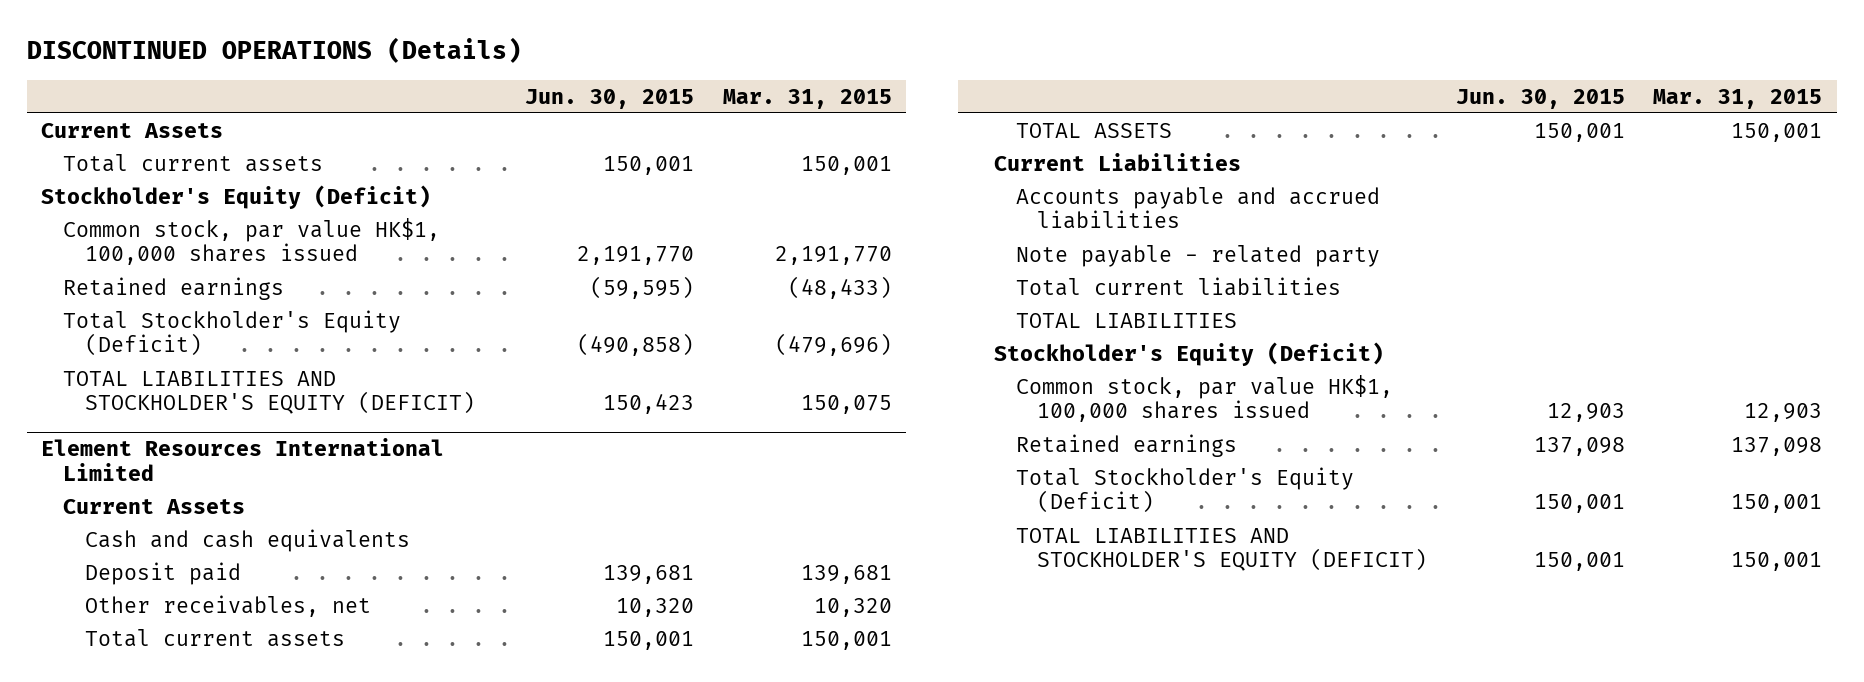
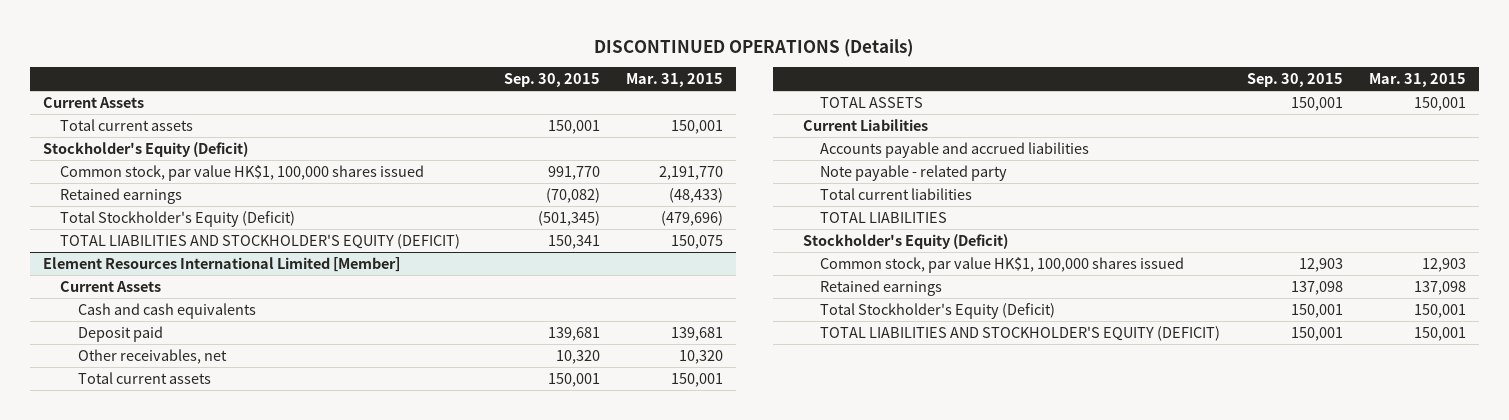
- | Jun. 30, 2015 | Mar. 31, 2015
+ | Sep. 30, 2015 | Mar. 31, 2015
- Element Resources International Limited
+ Element Resources International Limited [Member]

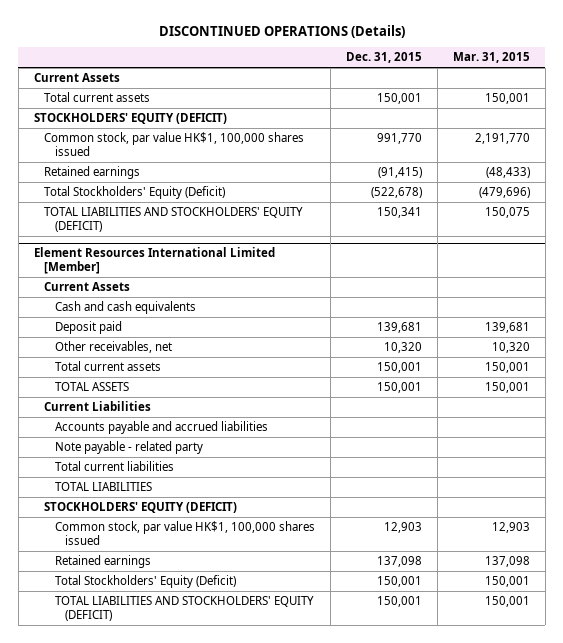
- | Sep. 30, 2015 | Mar. 31, 2015
+ | Dec. 31, 2015 | Mar. 31, 2015
- Stockholder's Equity (Deficit)
+ STOCKHOLDERS' EQUITY (DEFICIT)
- Total Stockholder's Equity (Deficit) | (501,345) | (479,696)
- TOTAL LIABILITIES AND STOCKHOLDER'S EQUITY (DEFICIT) | 150,341 | 150,075
+ Total Stockholders' Equity (Deficit) | (522,678) | (479,696)
+ TOTAL LIABILITIES AND STOCKHOLDERS' EQUITY (DEFICIT) | 150,341 | 150,075
@ Element Resources International Limited [Member]
- Stockholder's Equity (Deficit)
+ STOCKHOLDERS' EQUITY (DEFICIT)
- Total Stockholder's Equity (Deficit) | 150,001 | 150,001
- TOTAL LIABILITIES AND STOCKHOLDER'S EQUITY (DEFICIT) | 150,001 | 150,001
+ Total Stockholders' Equity (Deficit) | 150,001 | 150,001
+ TOTAL LIABILITIES AND STOCKHOLDERS' EQUITY (DEFICIT) | 150,001 | 150,001

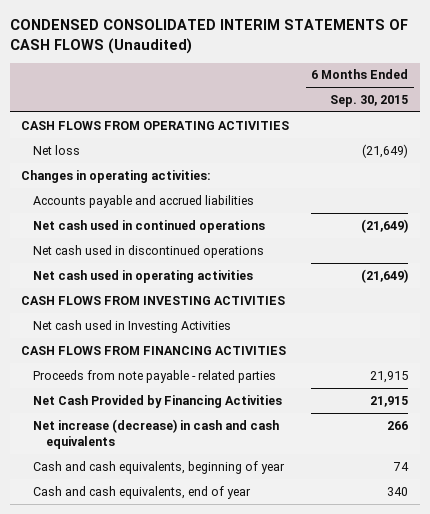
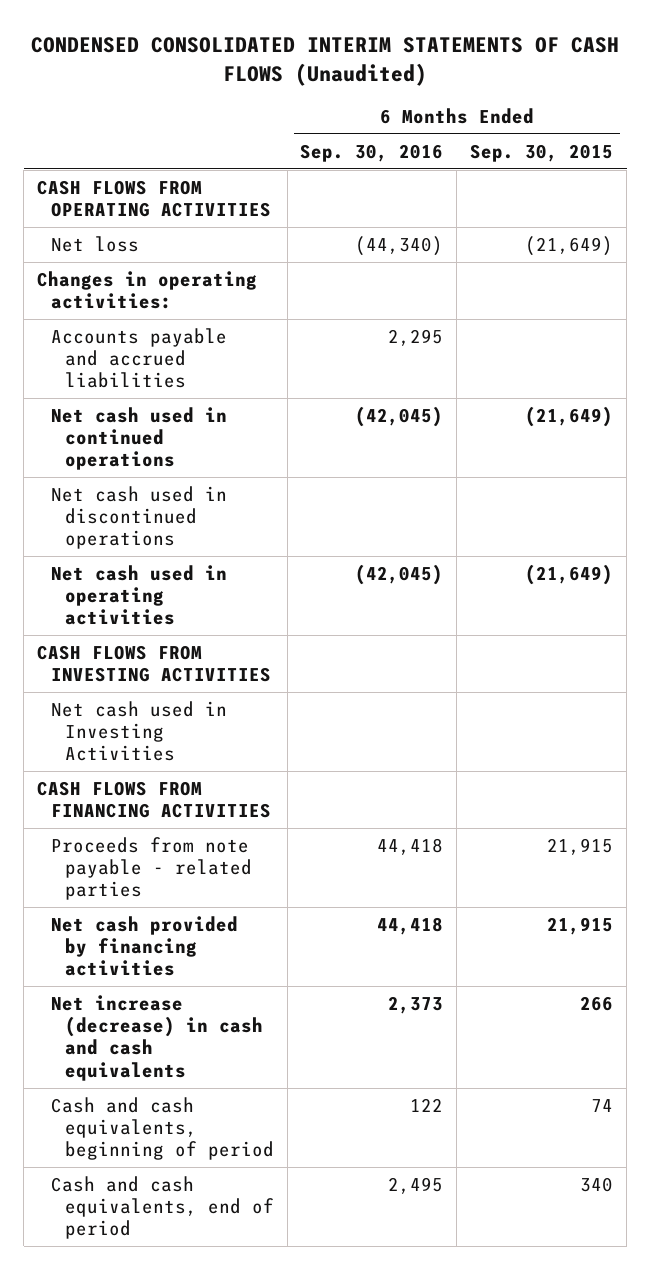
- | 6 Months Ended Sep. 30, 2015
+ | 6 Months Ended Sep. 30, 2016 | 6 Months Ended Sep. 30, 2015
- Net Cash Provided by Financing Activities | 21,915
+ Net cash provided by financing activities | 44,418 | 21,915
- Cash and cash equivalents, beginning of year | 74
- Cash and cash equivalents, end of year | 340
+ Cash and cash equivalents, beginning of period | 122 | 74
+ Cash and cash equivalents, end of period | 2,495 | 340

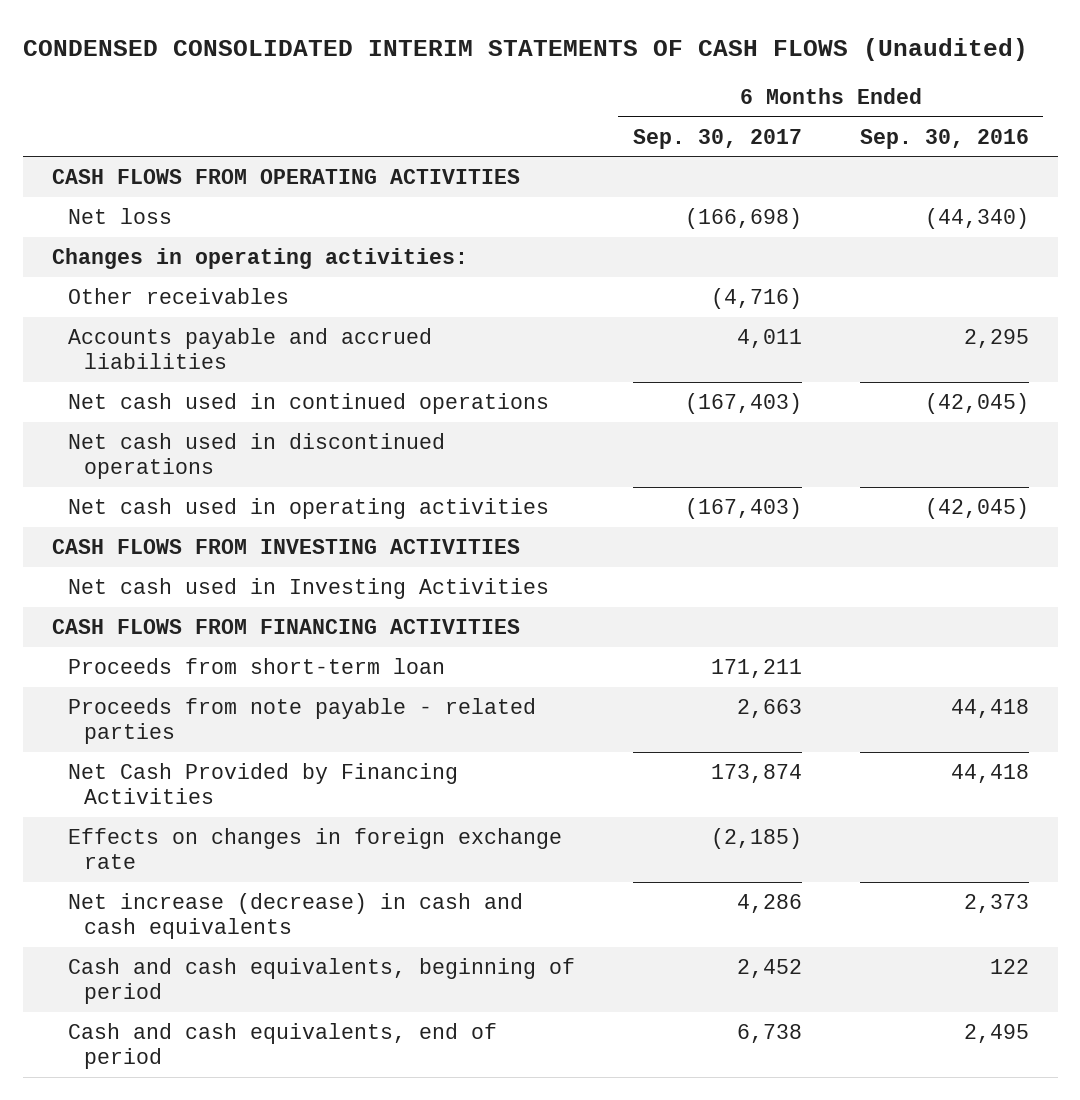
- | 6 Months Ended Sep. 30, 2016 | 6 Months Ended Sep. 30, 2015
+ | 6 Months Ended Sep. 30, 2017 | 6 Months Ended Sep. 30, 2016
+ Other receivables | (4,716) |
+ Proceeds from short-term loan | 171,211 |
- Net cash provided by financing activities | 44,418 | 21,915
+ Net Cash Provided by Financing Activities | 173,874 | 44,418
+ Effects on changes in foreign exchange rate | (2,185) |

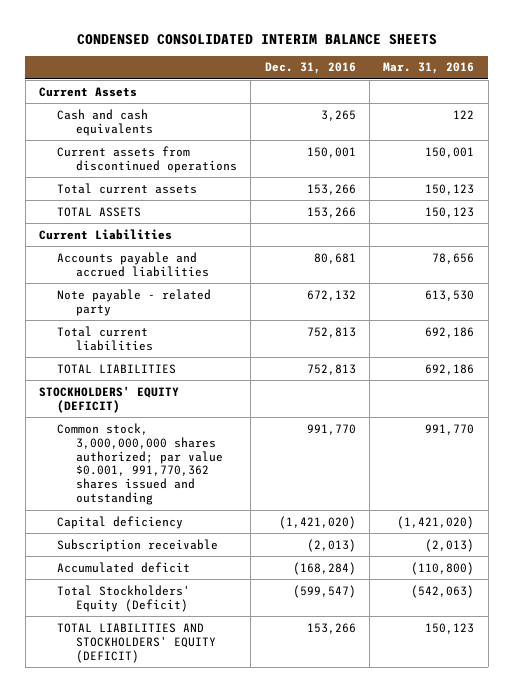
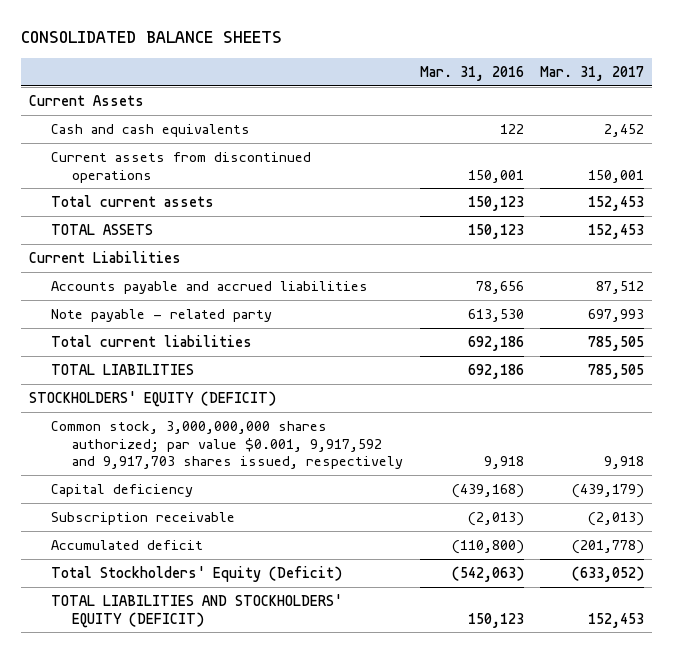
- CONDENSED CONSOLIDATED INTERIM BALANCE SHEETS
+ CONSOLIDATED BALANCE SHEETS
- | Dec. 31, 2016 | Mar. 31, 2016
+ | Mar. 31, 2016 | Mar. 31, 2017
- Common stock, 3,000,000,000 shares authorized; par value $0.001, 991,770,362 shares issued and outstanding | 991,770 | 991,770
- Capital deficiency | (1,421,020) | (1,421,020)
+ Common stock, 3,000,000,000 shares authorized; par value $0.001, 9,917,592 and 9,917,703 shares issued, respectively | 9,918 | 9,918
+ Capital deficiency | (439,168) | (439,179)

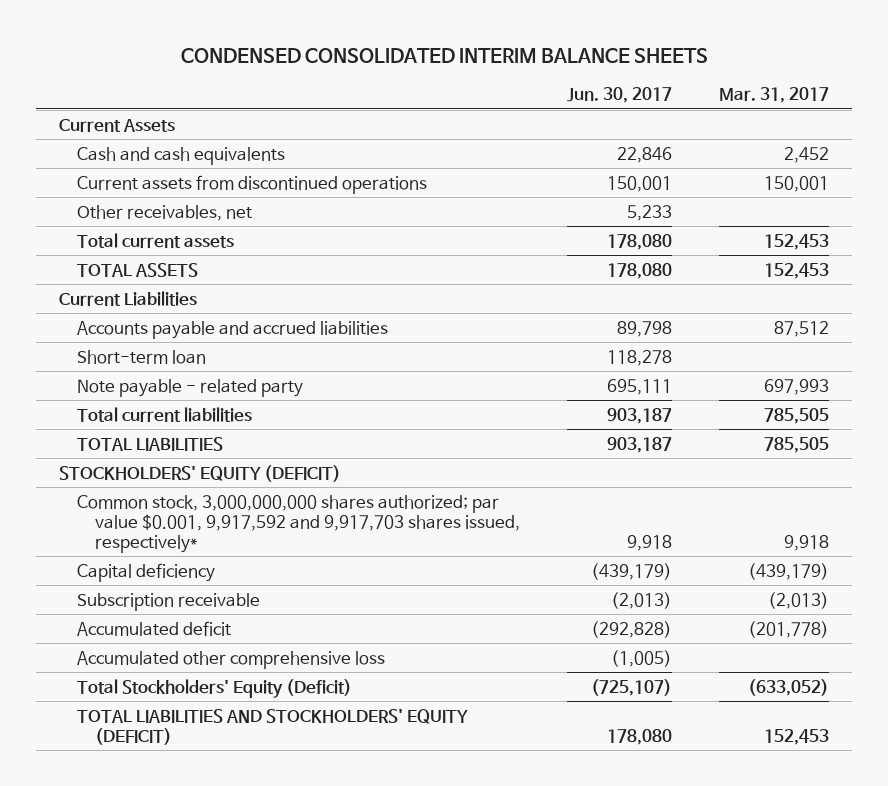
- CONSOLIDATED BALANCE SHEETS
+ CONDENSED CONSOLIDATED INTERIM BALANCE SHEETS
- | Mar. 31, 2016 | Mar. 31, 2017
+ | Jun. 30, 2017 | Mar. 31, 2017
+ Other receivables, net | 5,233 |
+ Short-term loan | 118,278 |
- Common stock, 3,000,000,000 shares authorized; par value $0.001, 9,917,592 and 9,917,703 shares issued, respectively | 9,918 | 9,918
+ Common stock, 3,000,000,000 shares authorized; par value $0.001, 9,917,592 and 9,917,703 shares issued, respectively* | 9,918 | 9,918
+ Accumulated other comprehensive loss | (1,005) |

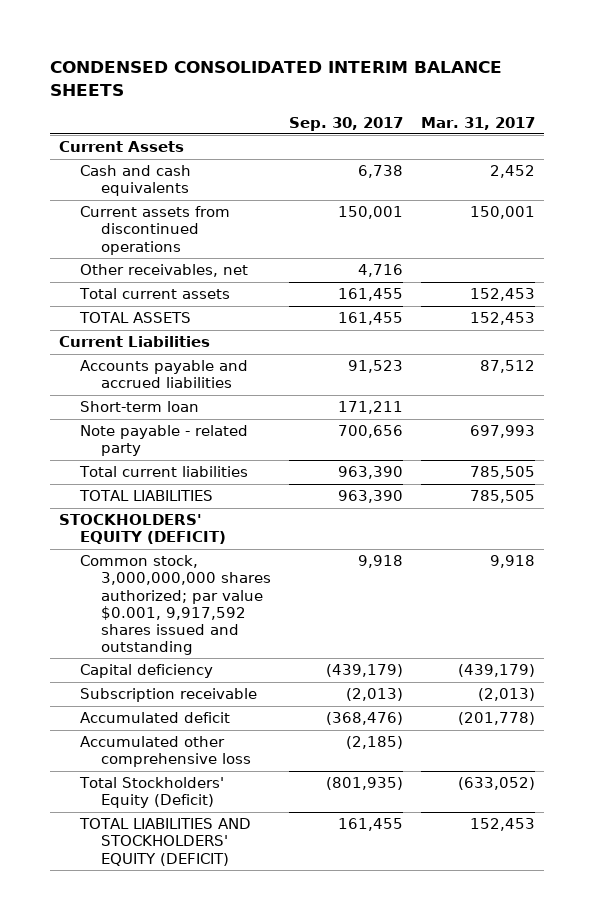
- | Jun. 30, 2017 | Mar. 31, 2017
+ | Sep. 30, 2017 | Mar. 31, 2017
- Common stock, 3,000,000,000 shares authorized; par value $0.001, 9,917,592 and 9,917,703 shares issued, respectively* | 9,918 | 9,918
+ Common stock, 3,000,000,000 shares authorized; par value $0.001, 9,917,592 shares issued and outstanding | 9,918 | 9,918

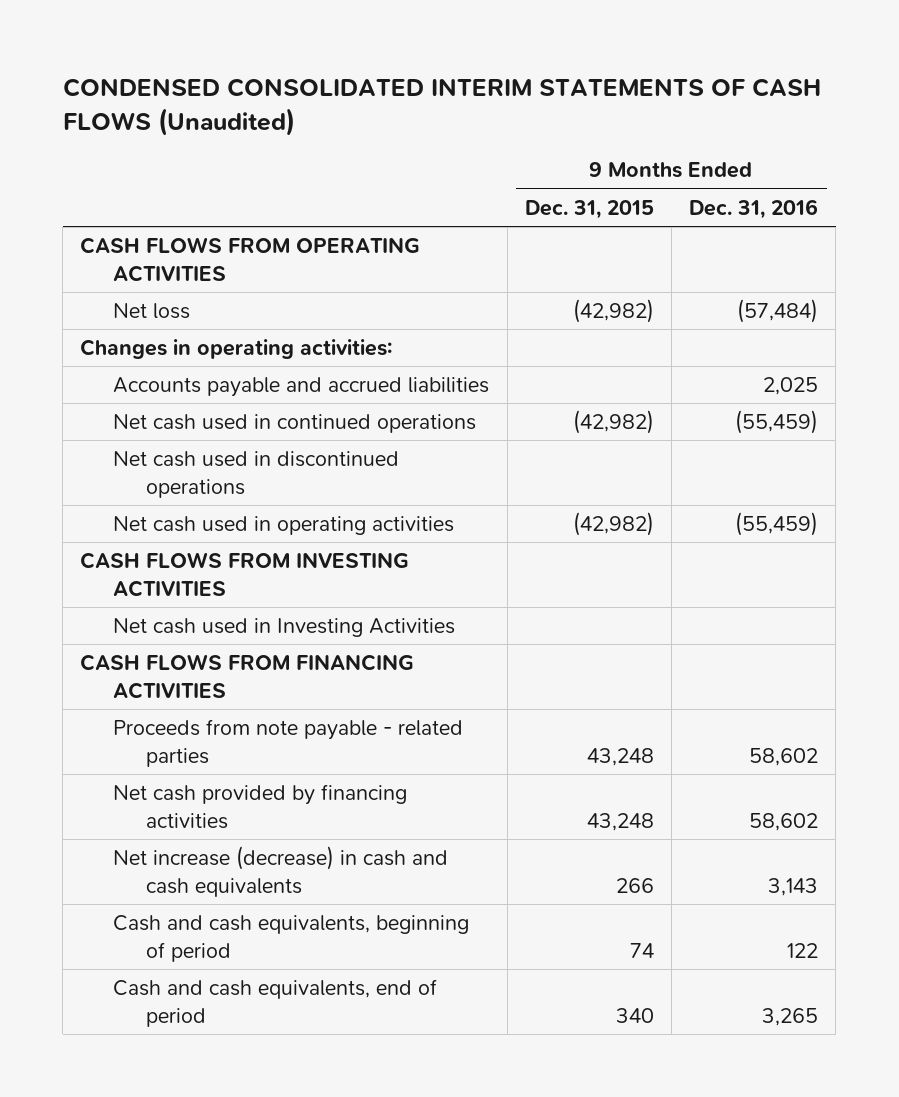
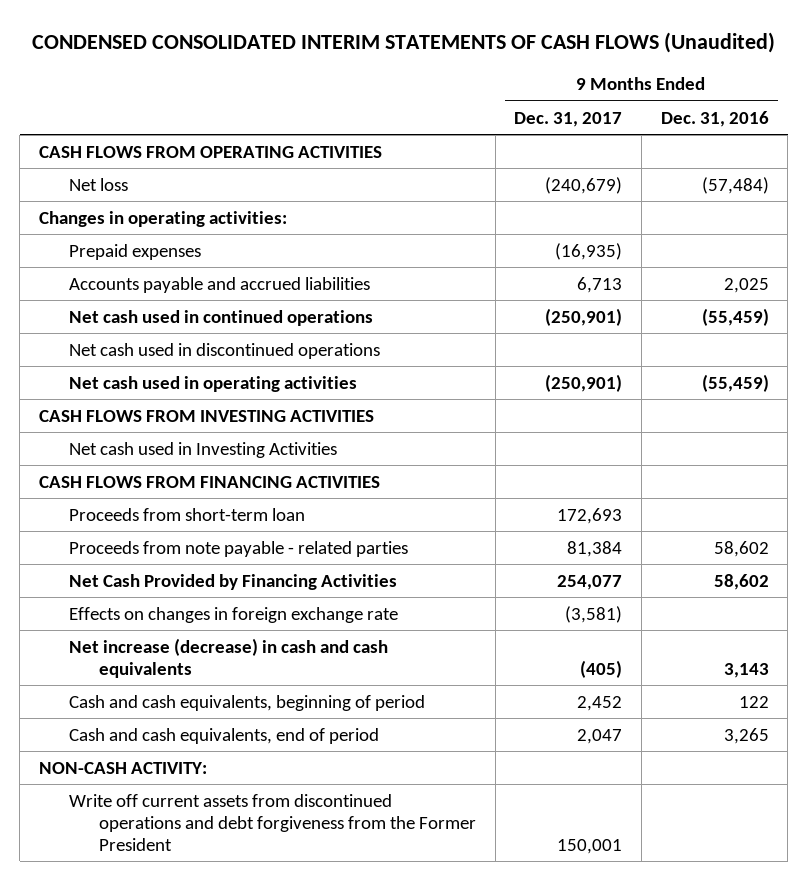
- | 9 Months Ended Dec. 31, 2015 | 9 Months Ended Dec. 31, 2016
+ | 9 Months Ended Dec. 31, 2017 | 9 Months Ended Dec. 31, 2016
+ Prepaid expenses | (16,935) |
+ Proceeds from short-term loan | 172,693 |
- Net cash provided by financing activities | 43,248 | 58,602
+ Net Cash Provided by Financing Activities | 254,077 | 58,602
+ Effects on changes in foreign exchange rate | (3,581) |
+ NON-CASH ACTIVITY:
+ Write off current assets from discontinued operations and debt forgiveness from the Former President | 150,001 |

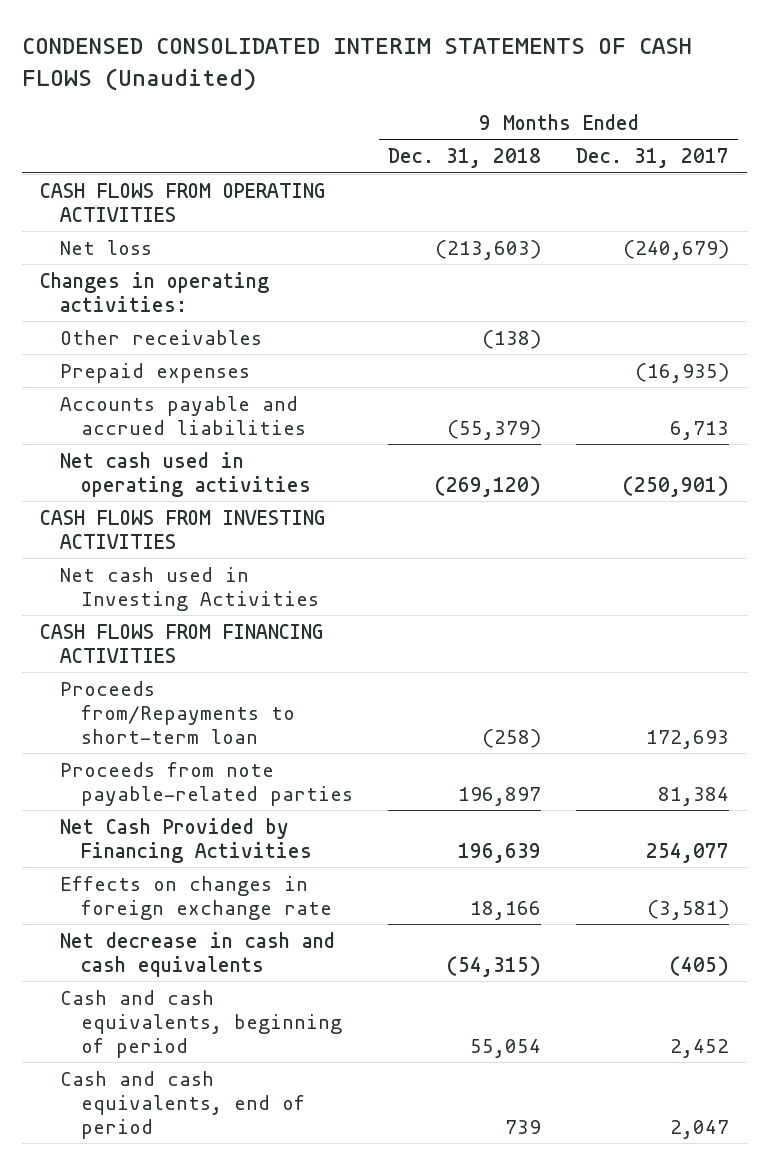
- | 9 Months Ended Dec. 31, 2017 | 9 Months Ended Dec. 31, 2016
+ | 9 Months Ended Dec. 31, 2018 | 9 Months Ended Dec. 31, 2017
+ Other receivables | (138) |
- Net cash used in continued operations | (250,901) | (55,459)
- Net cash used in discontinued operations
- Proceeds from short-term loan | 172,693 |
- Proceeds from note payable - related parties | 81,384 | 58,602
+ Proceeds from/Repayments to short-term loan | (258) | 172,693
+ Proceeds from note payable-related parties | 196,897 | 81,384
- Net increase (decrease) in cash and cash equivalents | (405) | 3,143
+ Net decrease in cash and cash equivalents | (54,315) | (405)
- NON-CASH ACTIVITY:
- Write off current assets from discontinued operations and debt forgiveness from the Former President | 150,001 |

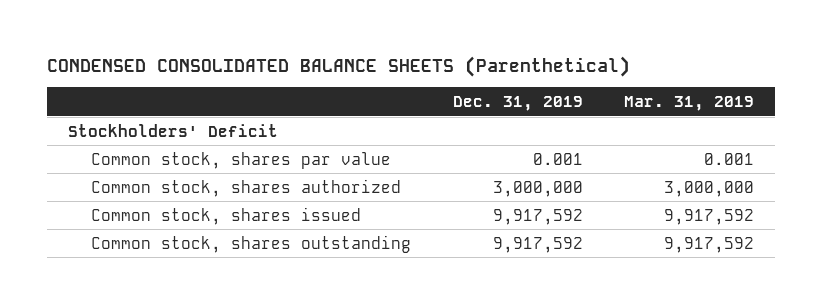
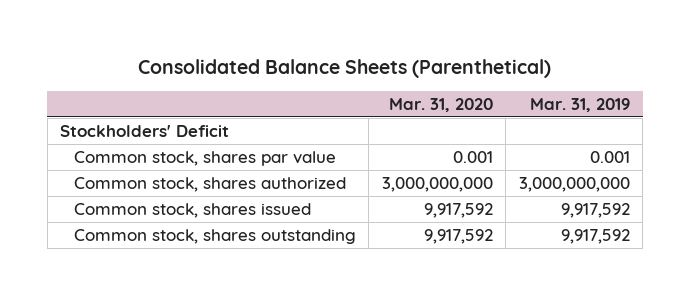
- CONDENSED CONSOLIDATED BALANCE SHEETS (Parenthetical)
+ Consolidated Balance Sheets (Parenthetical)
- | Dec. 31, 2019 | Mar. 31, 2019
+ | Mar. 31, 2020 | Mar. 31, 2019
- Common stock, shares authorized | 3,000,000 | 3,000,000
+ Common stock, shares authorized | 3,000,000,000 | 3,000,000,000

